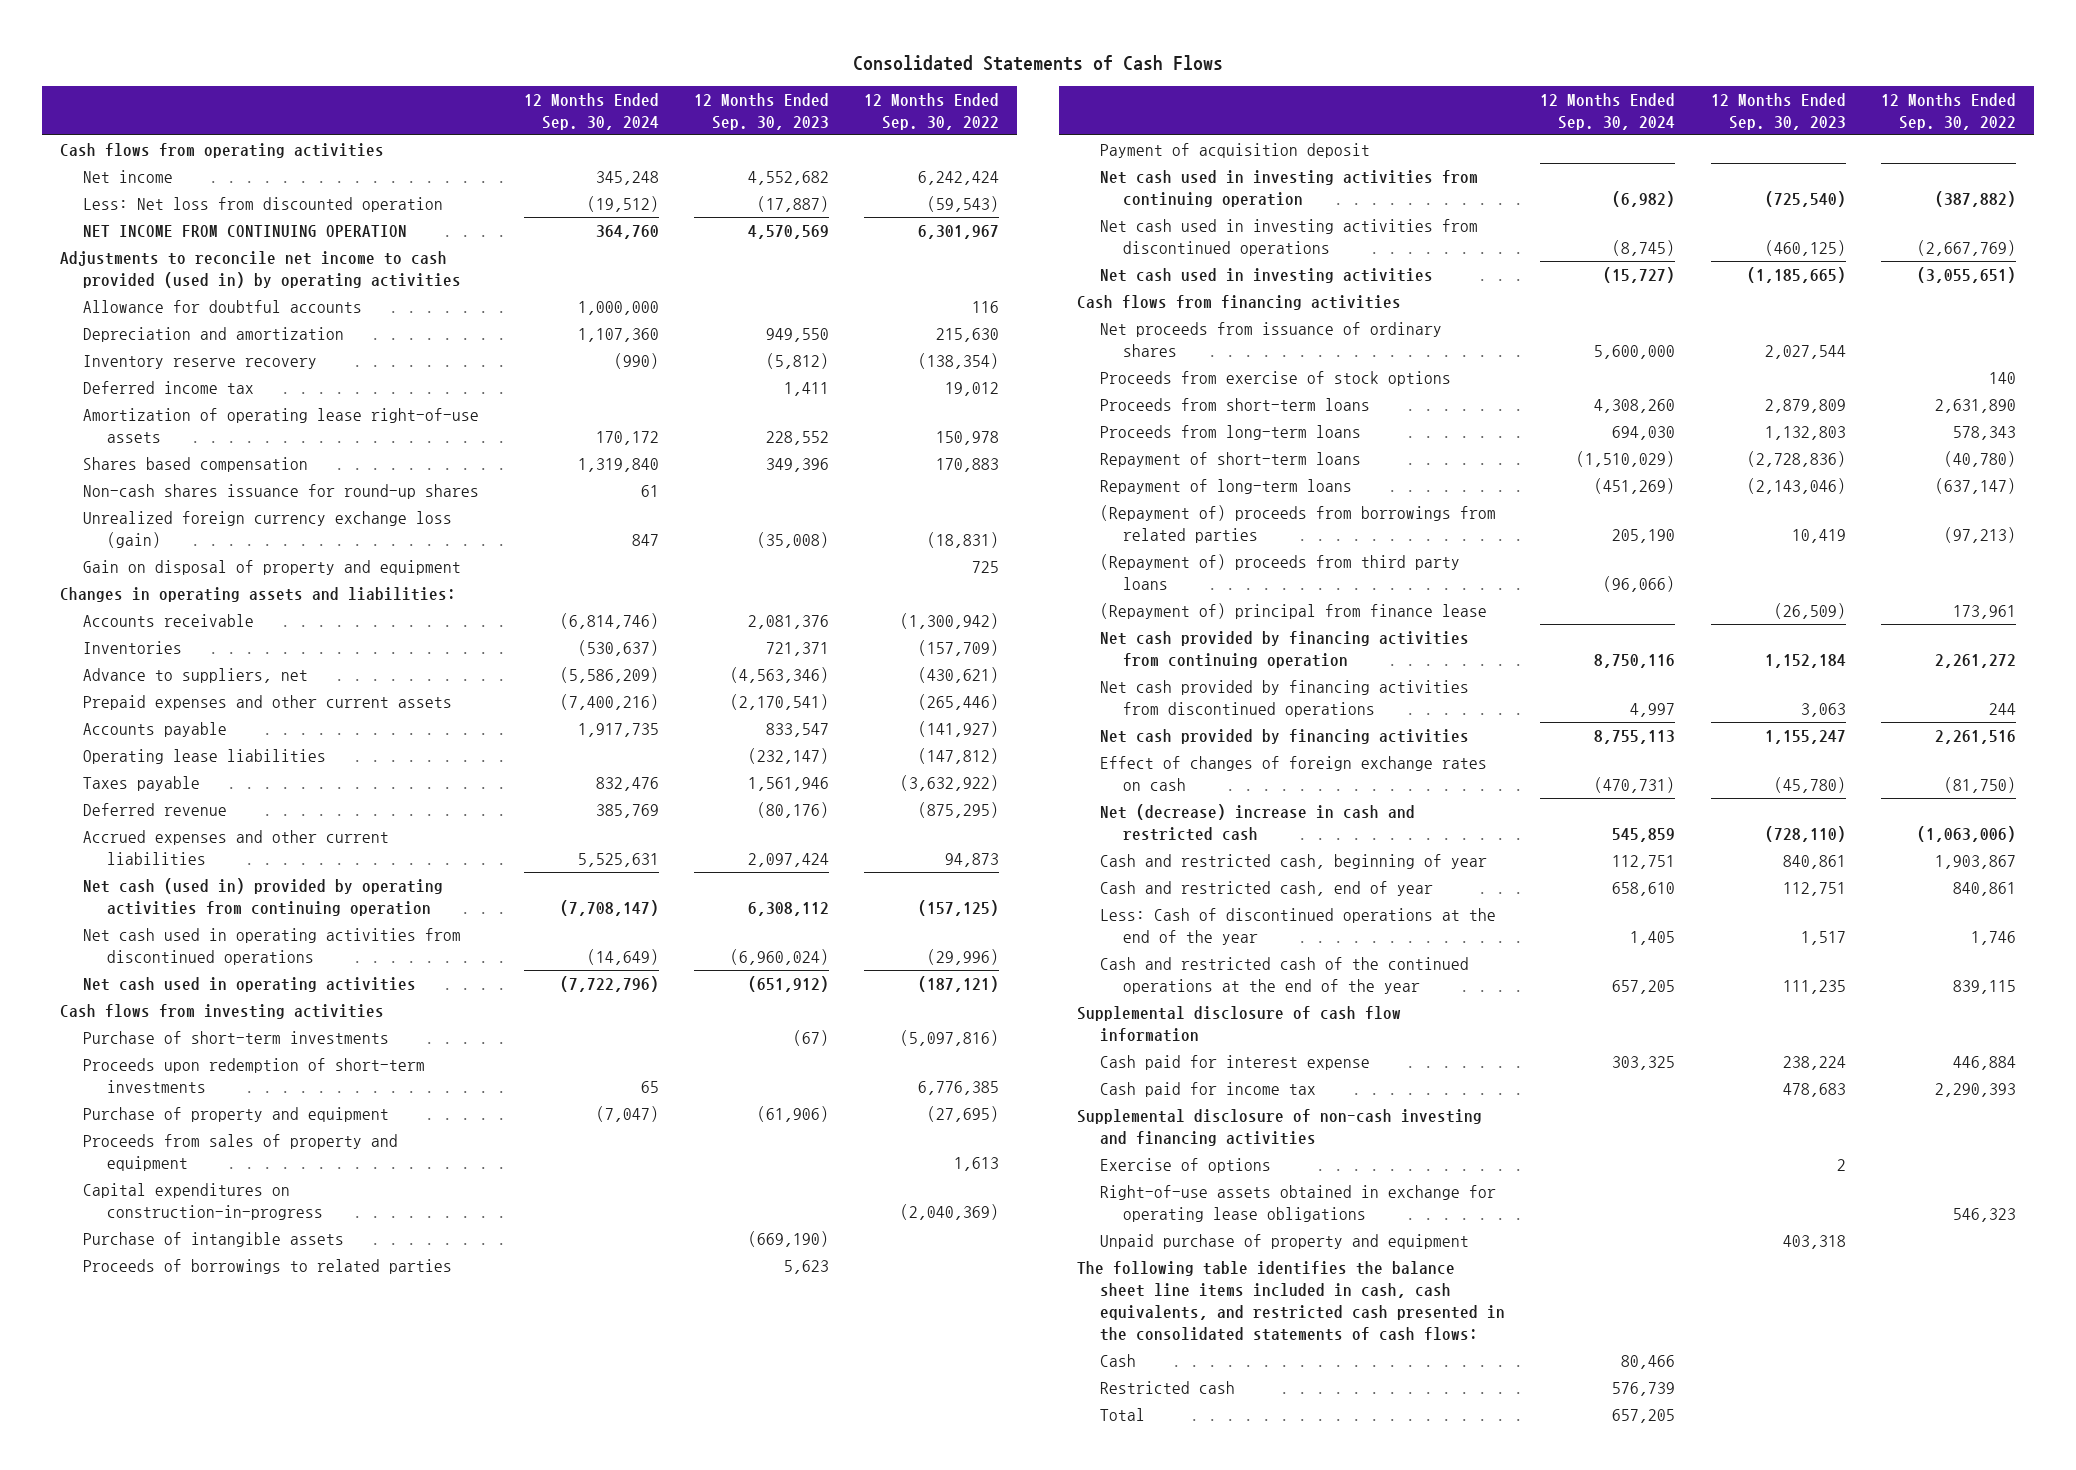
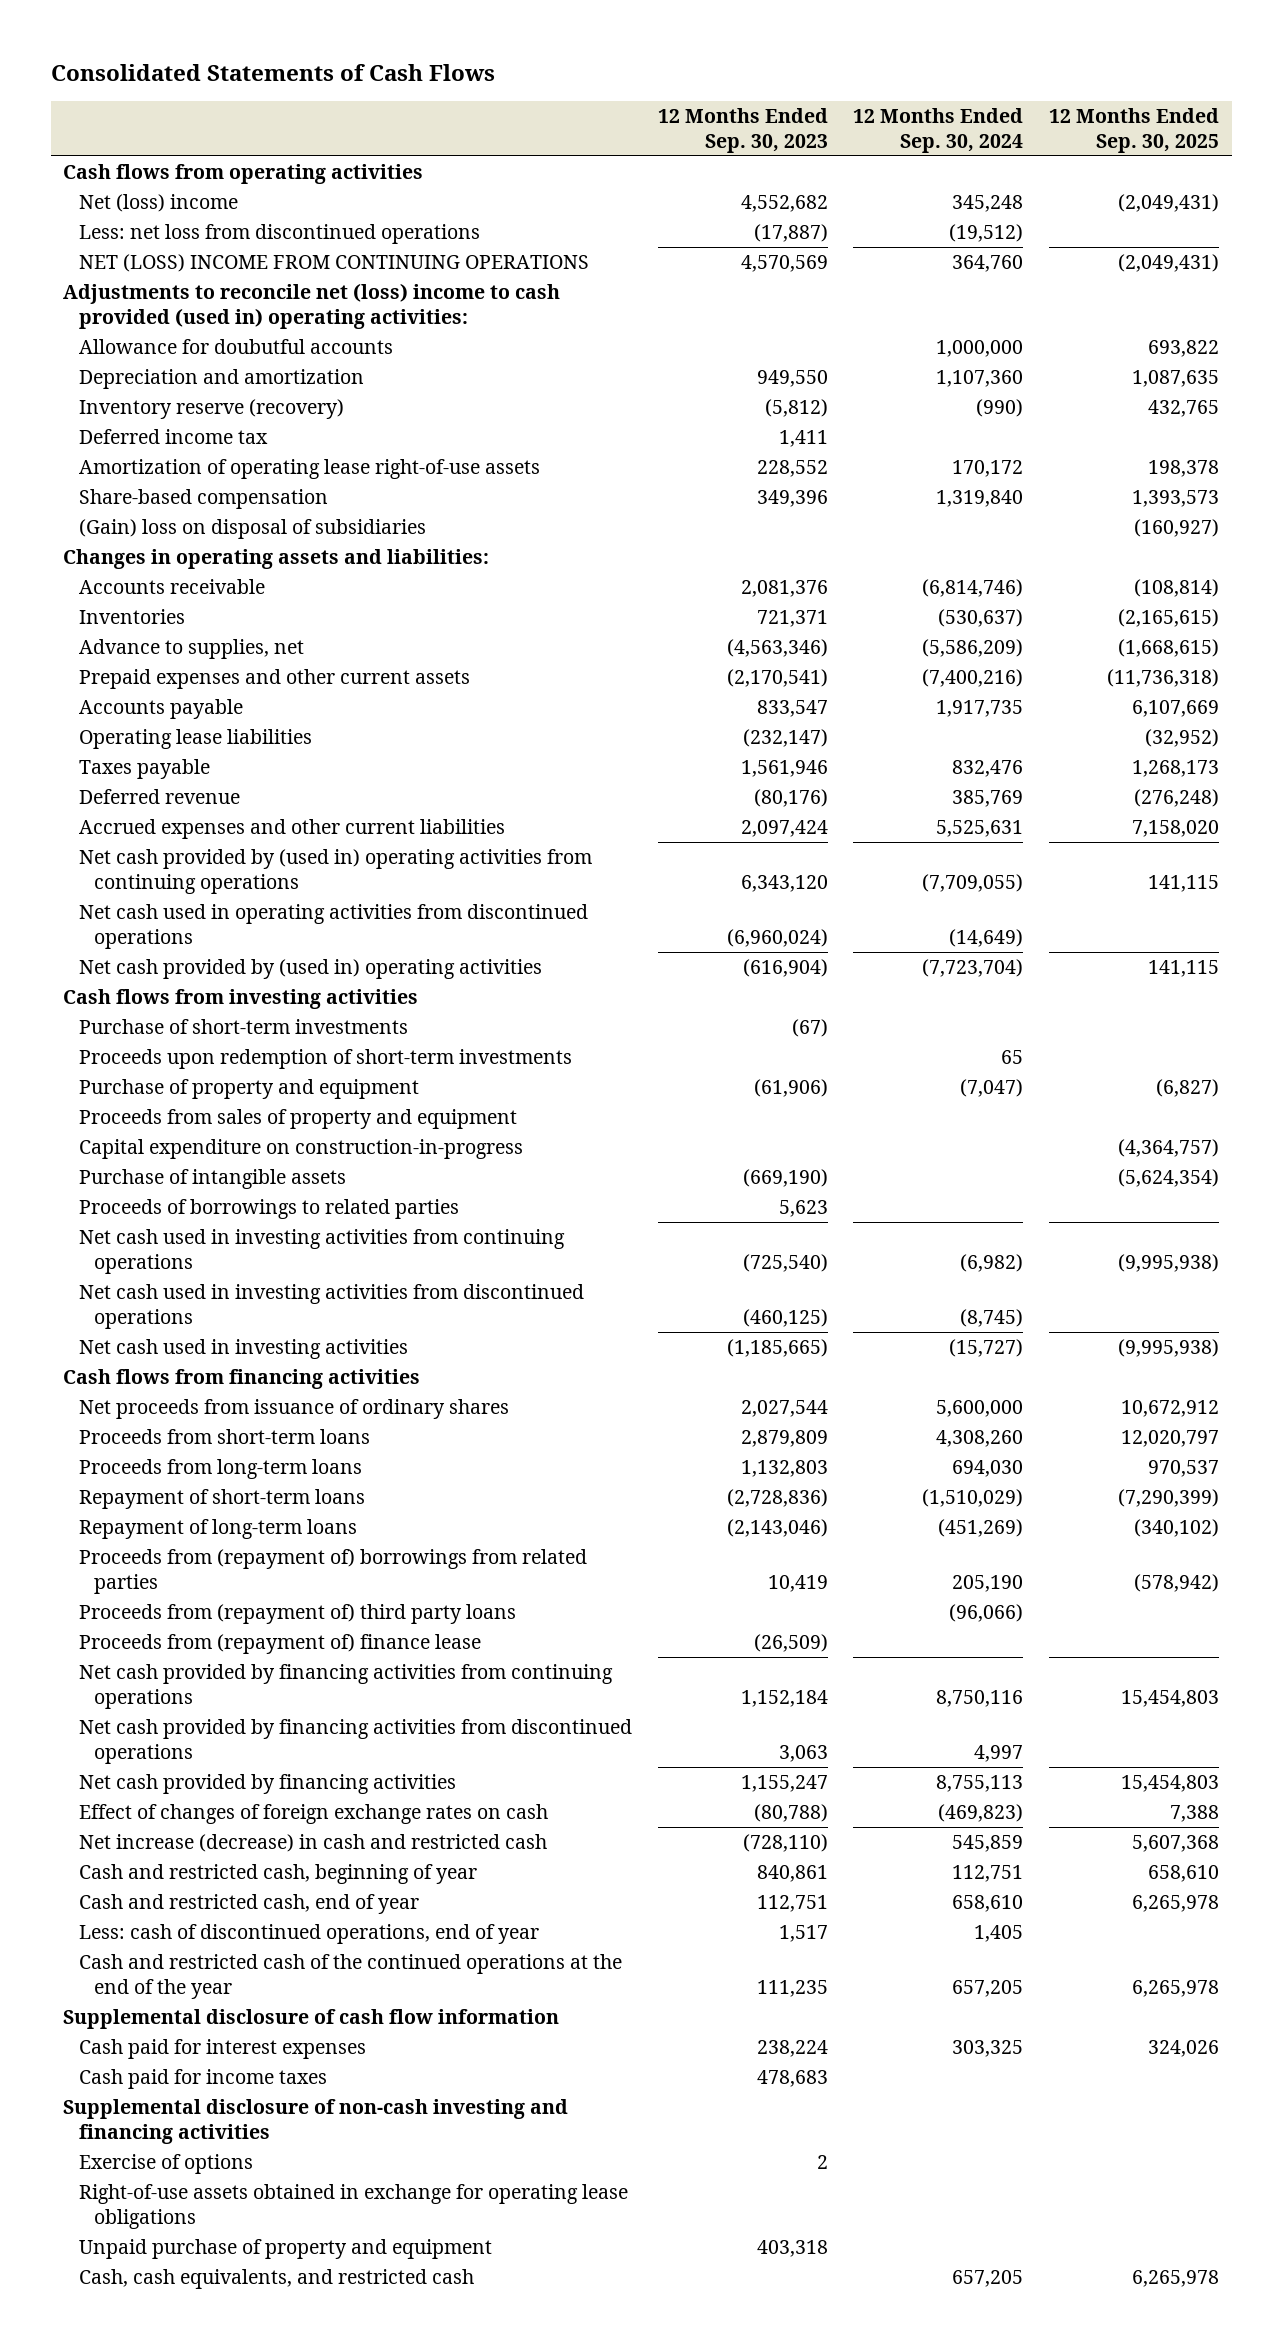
- | 12 Months Ended Sep. 30, 2024 | 12 Months Ended Sep. 30, 2023 | 12 Months Ended Sep. 30, 2022
+ | 12 Months Ended Sep. 30, 2023 | 12 Months Ended Sep. 30, 2024 | 12 Months Ended Sep. 30, 2025
- Net income | 345,248 | 4,552,682 | 6,242,424
- Less: Net loss from discounted operation | (19,512) | (17,887) | (59,543)
- NET INCOME FROM CONTINUING OPERATION | 364,760 | 4,570,569 | 6,301,967
- Adjustments to reconcile net income to cash provided (used in) by operating activities
- Allowance for doubtful accounts | 1,000,000 | | 116
+ Net (loss) income | 4,552,682 | 345,248 | (2,049,431)
+ Less: net loss from discontinued operations | (17,887) | (19,512) |
+ NET (LOSS) INCOME FROM CONTINUING OPERATIONS | 4,570,569 | 364,760 | (2,049,431)
+ Adjustments to reconcile net (loss) income to cash provided (used in) operating activities:
+ Allowance for doubutful accounts | | 1,000,000 | 693,822
- Inventory reserve recovery | (990) | (5,812) | (138,354)
+ Inventory reserve (recovery) | (5,812) | (990) | 432,765
- Shares based compensation | 1,319,840 | 349,396 | 170,883
- Non-cash shares issuance for round-up shares | 61 | |
- Unrealized foreign currency exchange loss (gain) | 847 | (35,008) | (18,831)
- Gain on disposal of property and equipment | | | 725
+ Share-based compensation | 349,396 | 1,319,840 | 1,393,573
+ (Gain) loss on disposal of subsidiaries | | | (160,927)
- Advance to suppliers, net | (5,586,209) | (4,563,346) | (430,621)
+ Advance to supplies, net | (4,563,346) | (5,586,209) | (1,668,615)
- Net cash (used in) provided by operating activities from continuing operation | (7,708,147) | 6,308,112 | (157,125)
+ Net cash provided by (used in) operating activities from continuing operations | 6,343,120 | (7,709,055) | 141,115
- Net cash used in operating activities | (7,722,796) | (651,912) | (187,121)
+ Net cash provided by (used in) operating activities | (616,904) | (7,723,704) | 141,115
- Capital expenditures on construction-in-progress | | | (2,040,369)
+ Capital expenditure on construction-in-progress | | | (4,364,757)
- Payment of acquisition deposit
- Net cash used in investing activities from continuing operation | (6,982) | (725,540) | (387,882)
+ Net cash used in investing activities from continuing operations | (725,540) | (6,982) | (9,995,938)
- Proceeds from exercise of stock options | | | 140
- (Repayment of) proceeds from borrowings from related parties | 205,190 | 10,419 | (97,213)
- (Repayment of) proceeds from third party loans | (96,066) | |
- (Repayment of) principal from finance lease | | (26,509) | 173,961
- Net cash provided by financing activities from continuing operation | 8,750,116 | 1,152,184 | 2,261,272
+ Proceeds from (repayment of) borrowings from related parties | 10,419 | 205,190 | (578,942)
+ Proceeds from (repayment of) third party loans | | (96,066) |
+ Proceeds from (repayment of) finance lease | (26,509) | |
+ Net cash provided by financing activities from continuing operations | 1,152,184 | 8,750,116 | 15,454,803
- Effect of changes of foreign exchange rates on cash | (470,731) | (45,780) | (81,750)
- Net (decrease) increase in cash and restricted cash | 545,859 | (728,110) | (1,063,006)
+ Effect of changes of foreign exchange rates on cash | (80,788) | (469,823) | 7,388
+ Net increase (decrease) in cash and restricted cash | (728,110) | 545,859 | 5,607,368
- Less: Cash of discontinued operations at the end of the year | 1,405 | 1,517 | 1,746
+ Less: cash of discontinued operations, end of year | 1,517 | 1,405 |
- Cash paid for interest expense | 303,325 | 238,224 | 446,884
- Cash paid for income tax | | 478,683 | 2,290,393
+ Cash paid for interest expenses | 238,224 | 303,325 | 324,026
+ Cash paid for income taxes | 478,683 | |
- The following table identifies the balance sheet line items included in cash, cash equivalents, and restricted cash presented in the consolidated statements of cash flows:
- Cash | 80,466 | |
- Restricted cash | 576,739 | |
- Total | 657,205 | |
+ Cash, cash equivalents, and restricted cash | | 657,205 | 6,265,978

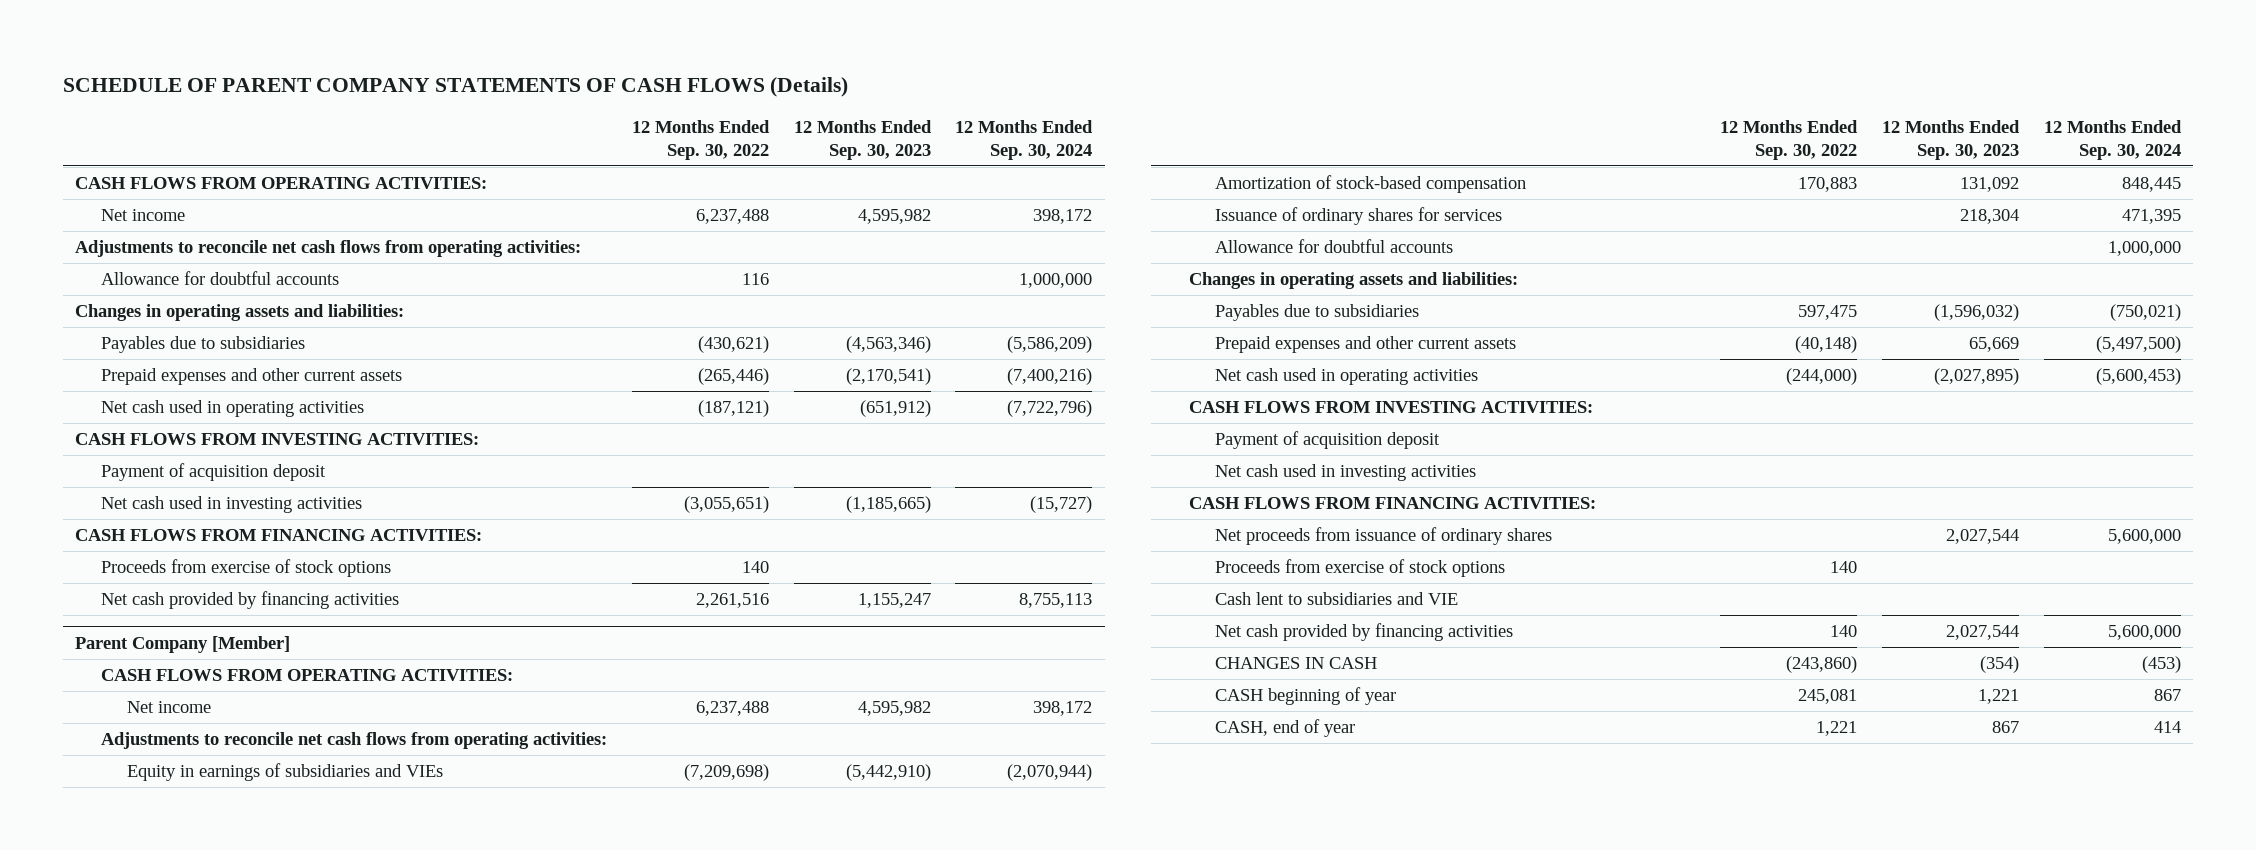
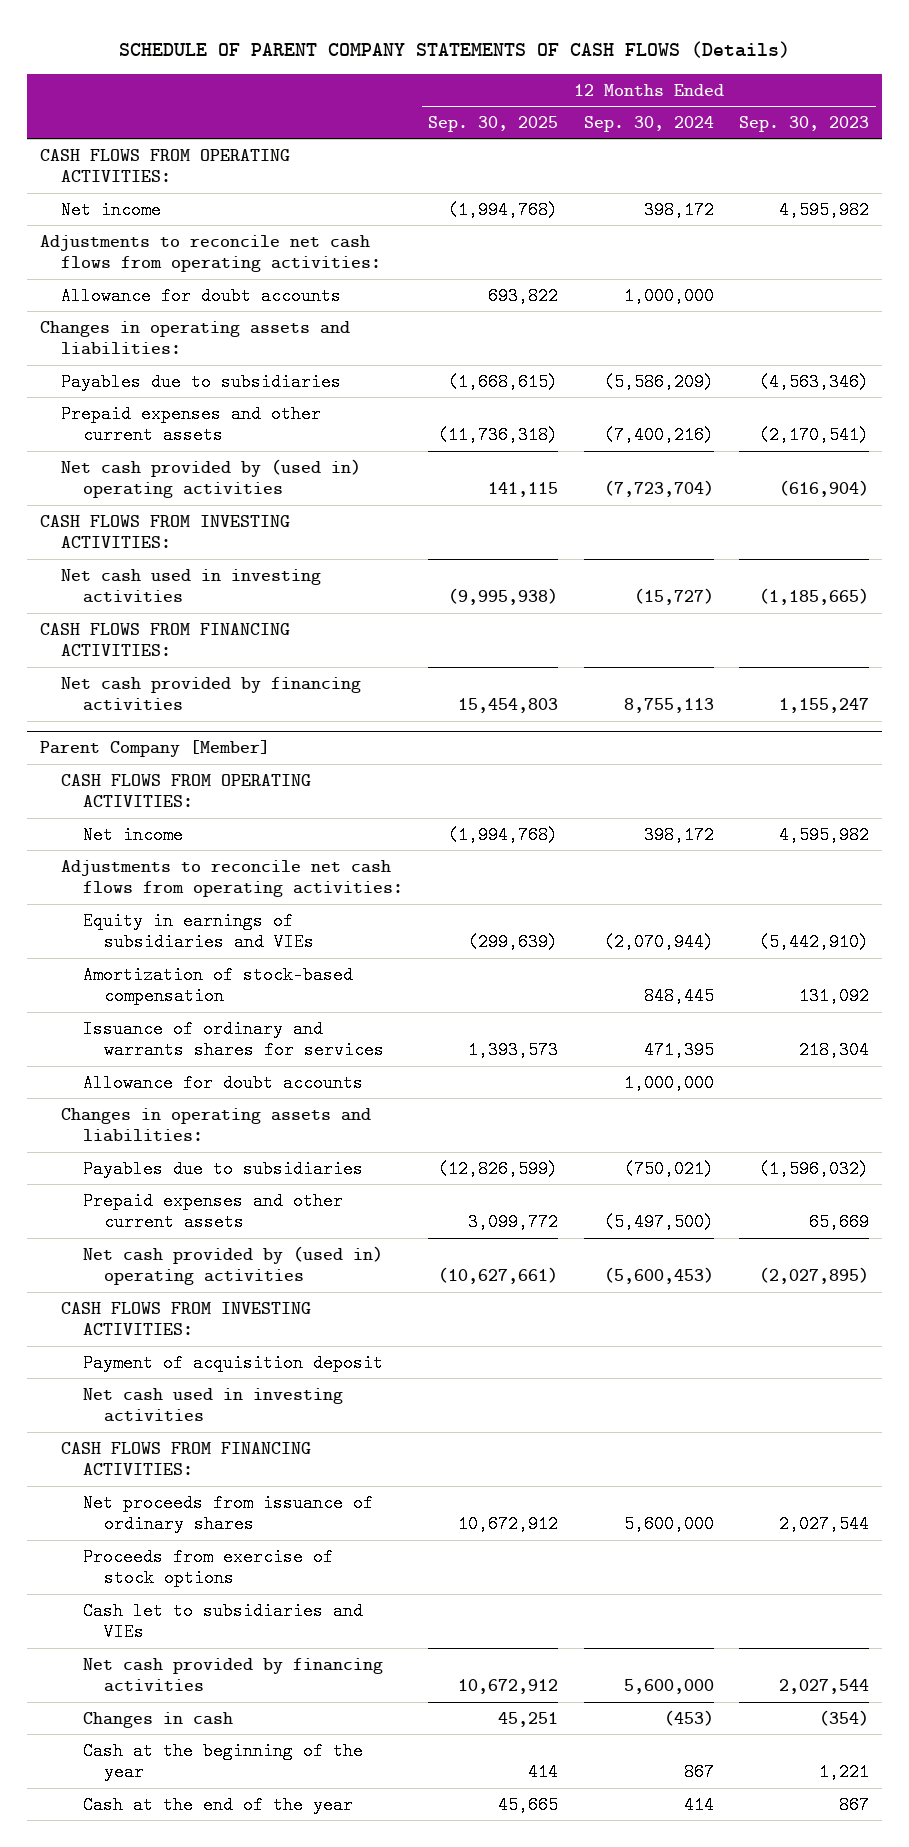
- | 12 Months Ended Sep. 30, 2022 | 12 Months Ended Sep. 30, 2023 | 12 Months Ended Sep. 30, 2024
+ | 12 Months Ended Sep. 30, 2025 | 12 Months Ended Sep. 30, 2024 | 12 Months Ended Sep. 30, 2023
- Allowance for doubtful accounts | 116 | | 1,000,000
+ Allowance for doubt accounts | 693,822 | 1,000,000 |
- Net cash used in operating activities | (187,121) | (651,912) | (7,722,796)
+ Net cash provided by (used in) operating activities | 141,115 | (7,723,704) | (616,904)
- Payment of acquisition deposit
- Proceeds from exercise of stock options | 140 | |
@ Parent Company [Member]
- Issuance of ordinary shares for services | | 218,304 | 471,395
- Allowance for doubtful accounts | | | 1,000,000
+ Issuance of ordinary and warrants shares for services | 1,393,573 | 471,395 | 218,304
+ Allowance for doubt accounts | | 1,000,000 |
- Net cash used in operating activities | (244,000) | (2,027,895) | (5,600,453)
+ Net cash provided by (used in) operating activities | (10,627,661) | (5,600,453) | (2,027,895)
- Cash lent to subsidiaries and VIE
+ Cash let to subsidiaries and VIEs
- CHANGES IN CASH | (243,860) | (354) | (453)
- CASH beginning of year | 245,081 | 1,221 | 867
- CASH, end of year | 1,221 | 867 | 414
+ Changes in cash | 45,251 | (453) | (354)
+ Cash at the beginning of the year | 414 | 867 | 1,221
+ Cash at the end of the year | 45,665 | 414 | 867

